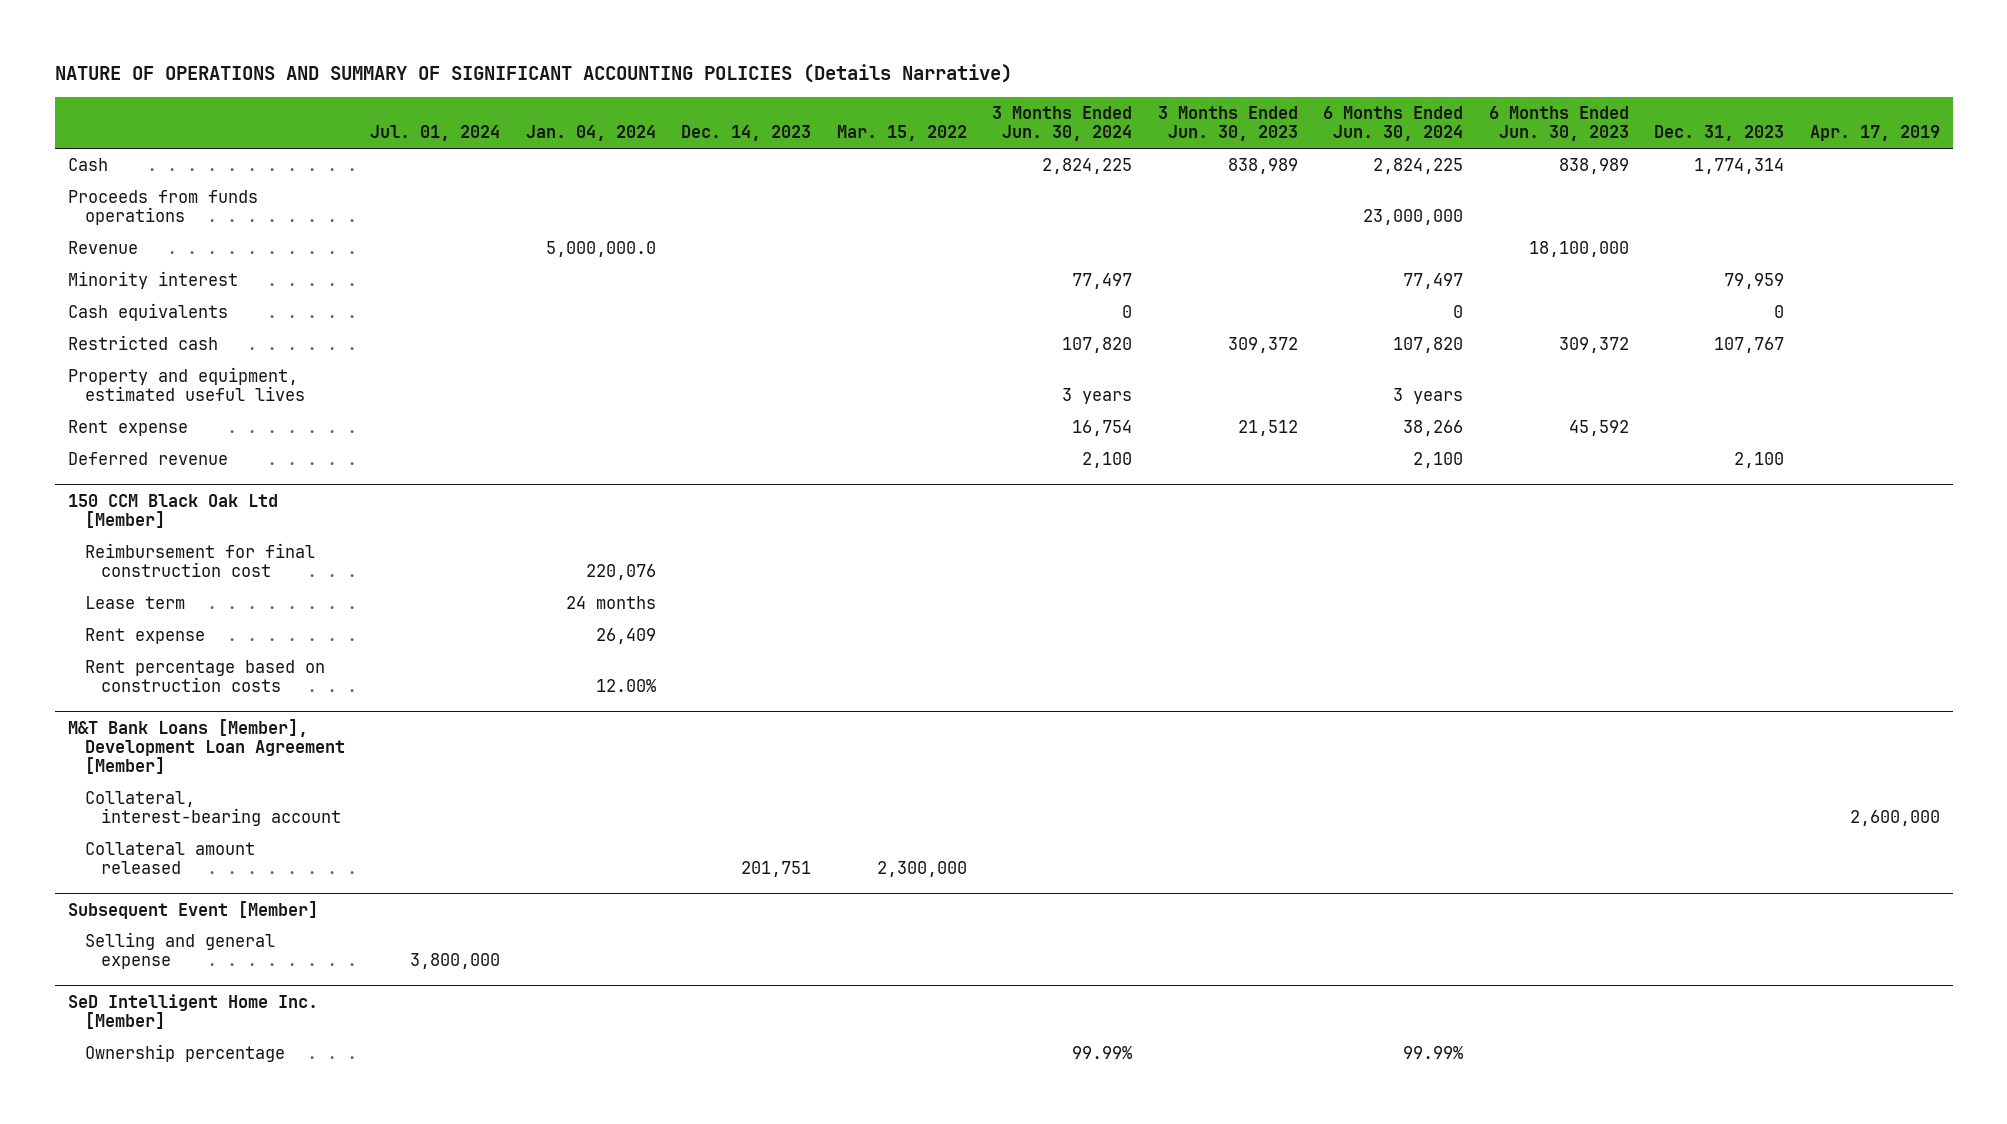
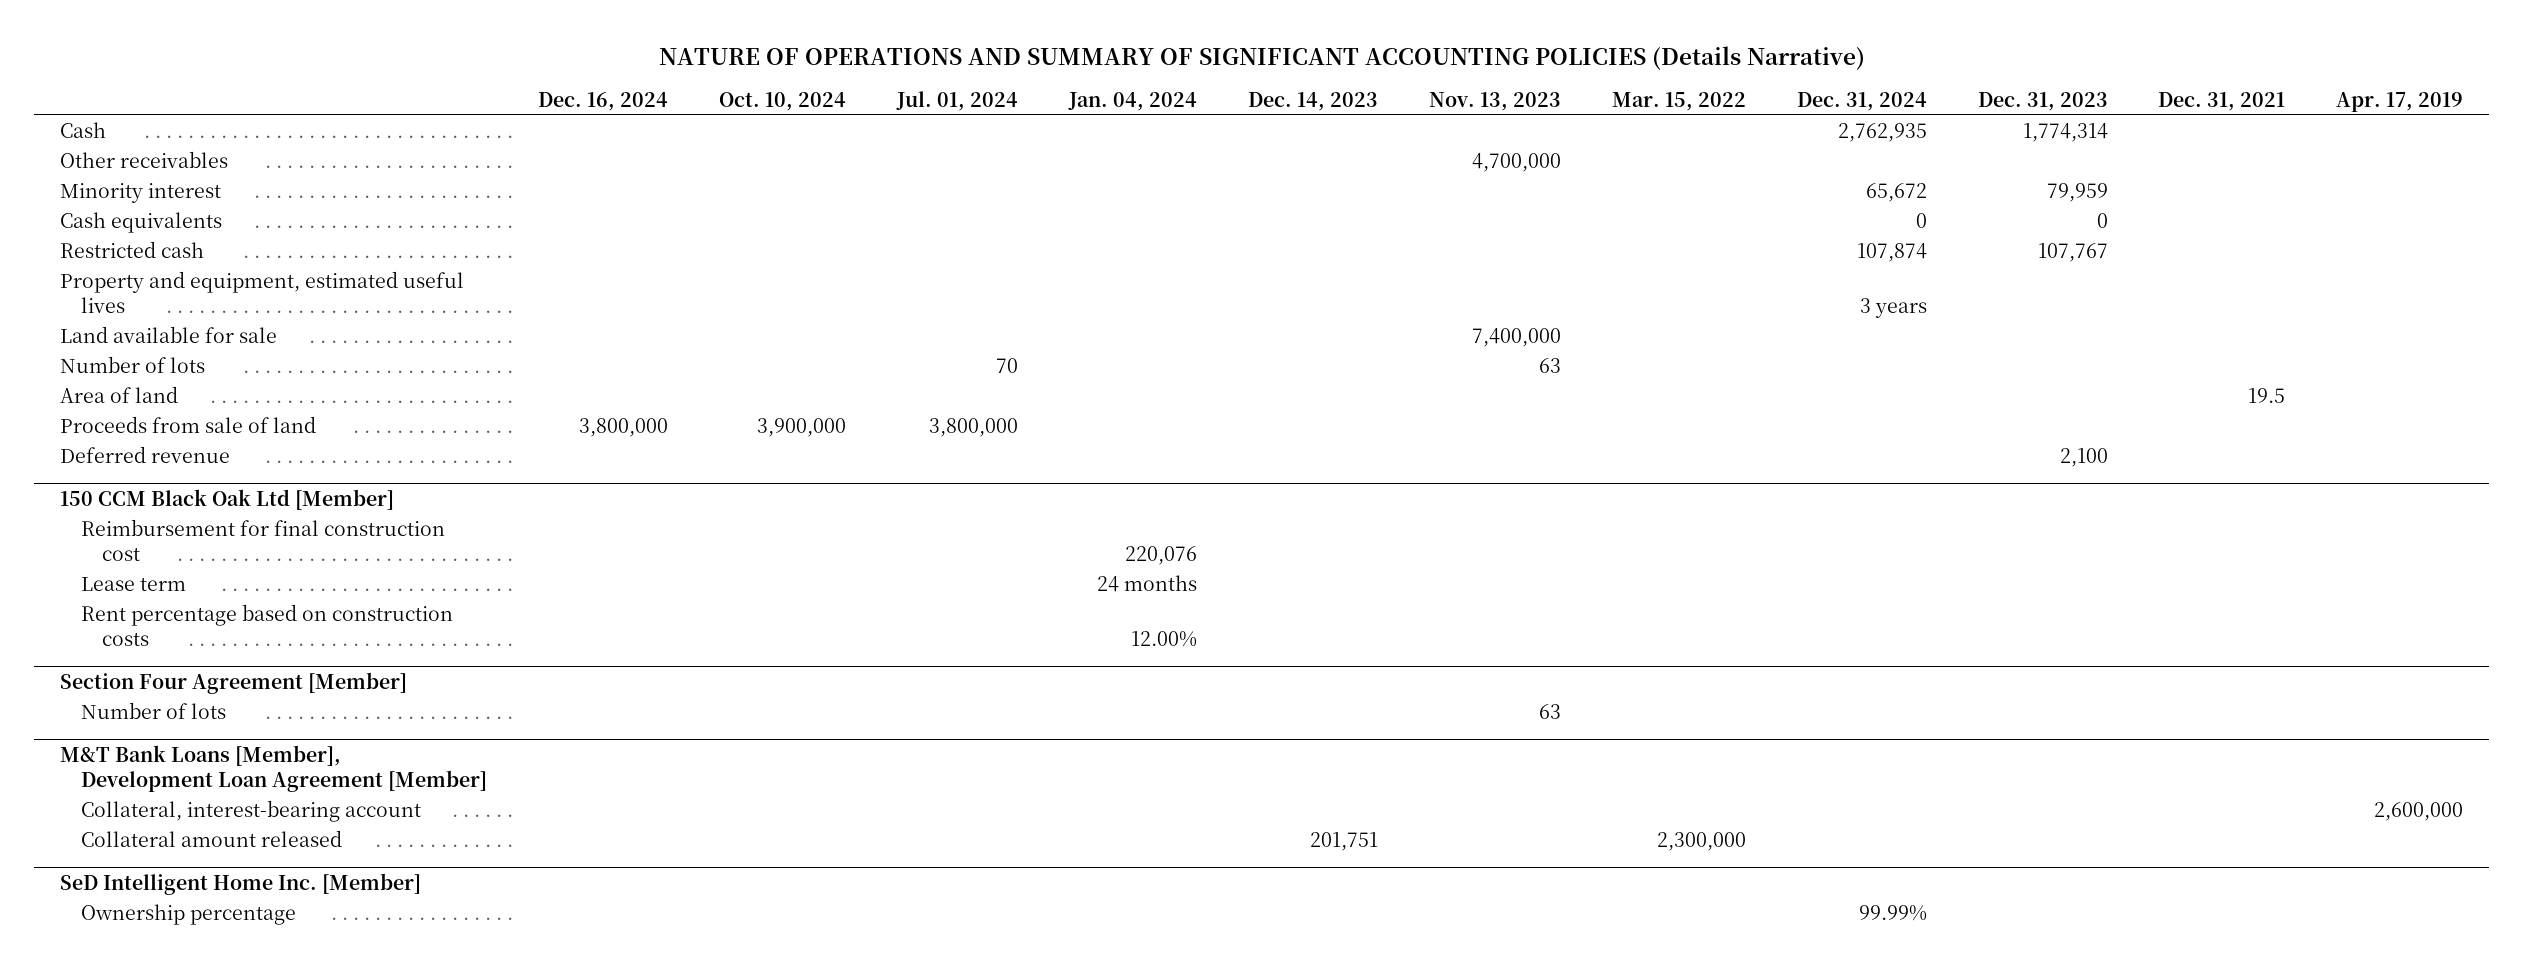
- | Jul. 01, 2024 | Jan. 04, 2024 | Dec. 14, 2023 | Mar. 15, 2022 | 3 Months Ended Jun. 30, 2024 | 3 Months Ended Jun. 30, 2023 | 6 Months Ended Jun. 30, 2024 | 6 Months Ended Jun. 30, 2023 | Dec. 31, 2023 | Apr. 17, 2019
+ | Dec. 16, 2024 | Oct. 10, 2024 | Jul. 01, 2024 | Jan. 04, 2024 | Dec. 14, 2023 | Nov. 13, 2023 | Mar. 15, 2022 | Dec. 31, 2024 | Dec. 31, 2023 | Dec. 31, 2021 | Apr. 17, 2019
- Proceeds from funds operations | | | | | | | 23,000,000 | | |
- Revenue | | 5,000,000.0 | | | | | | 18,100,000 | |
+ Other receivables | | | | | | 4,700,000 | | | | |
- Rent expense | | | | | 16,754 | 21,512 | 38,266 | 45,592 | |
+ Land available for sale | | | | | | 7,400,000 | | | | |
+ Number of lots | | | 70 | | | 63 | | | | |
+ Area of land | | | | | | | | | | 19.5 |
+ Proceeds from sale of land | 3,800,000 | 3,900,000 | 3,800,000 | | | | | | | |
@ 150 CCM Black Oak Ltd [Member]
- Rent expense | | 26,409 | | | | | | | |
+ Section Four Agreement [Member]
+ Number of lots | | | | | | 63 | | | | |
- Subsequent Event [Member]
- Selling and general expense | 3,800,000 | | | | | | | | |

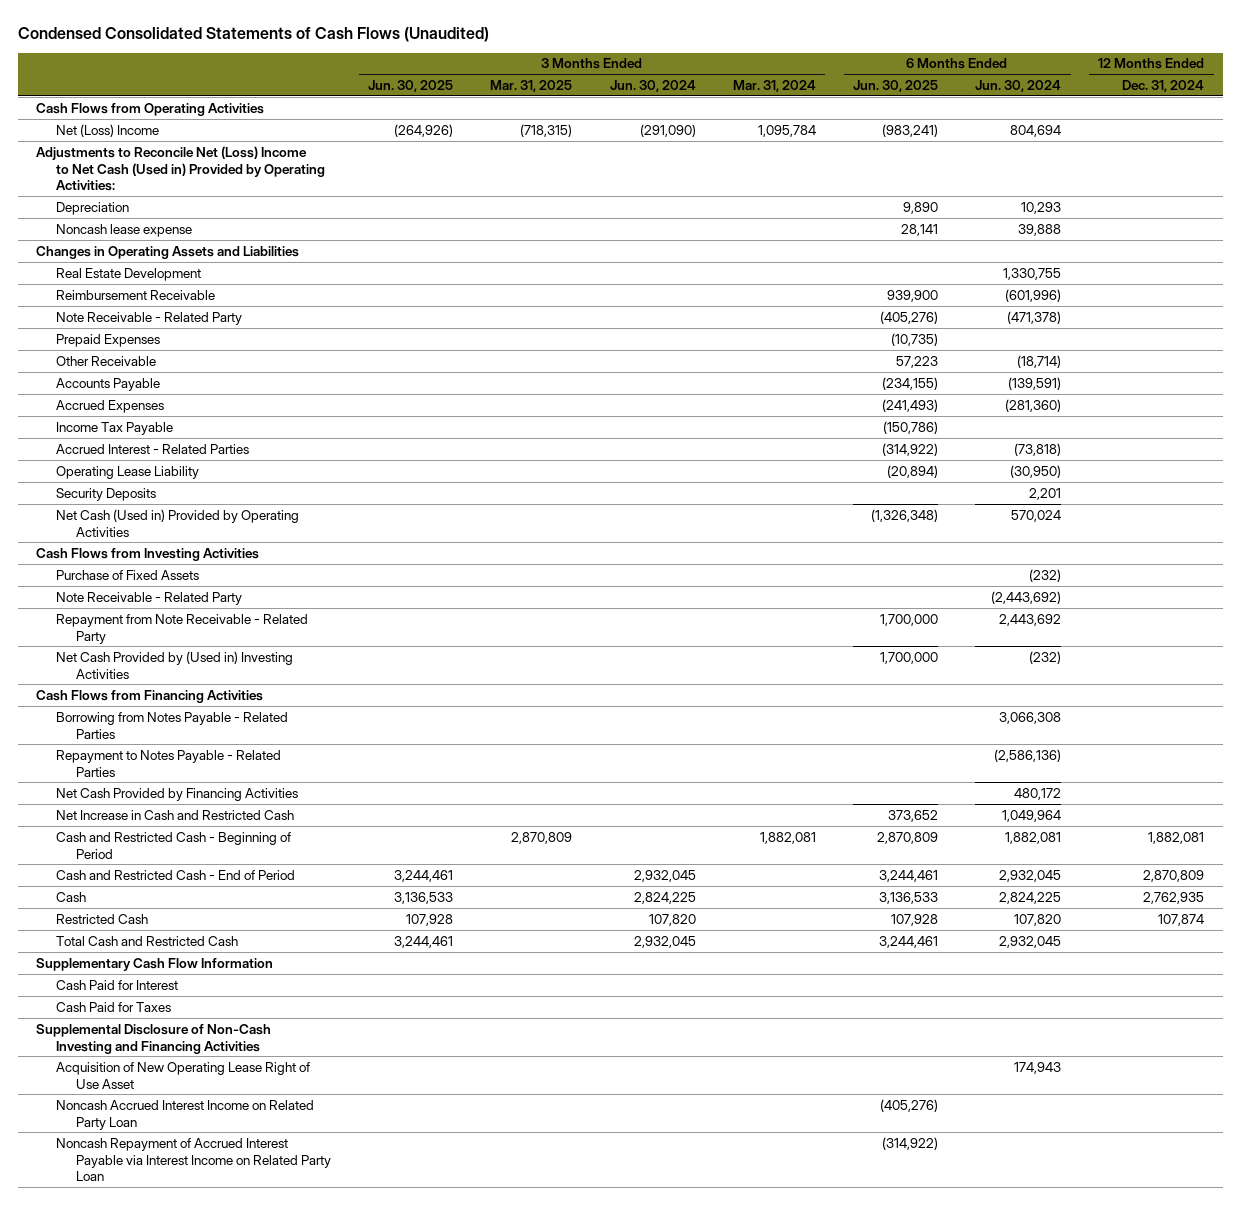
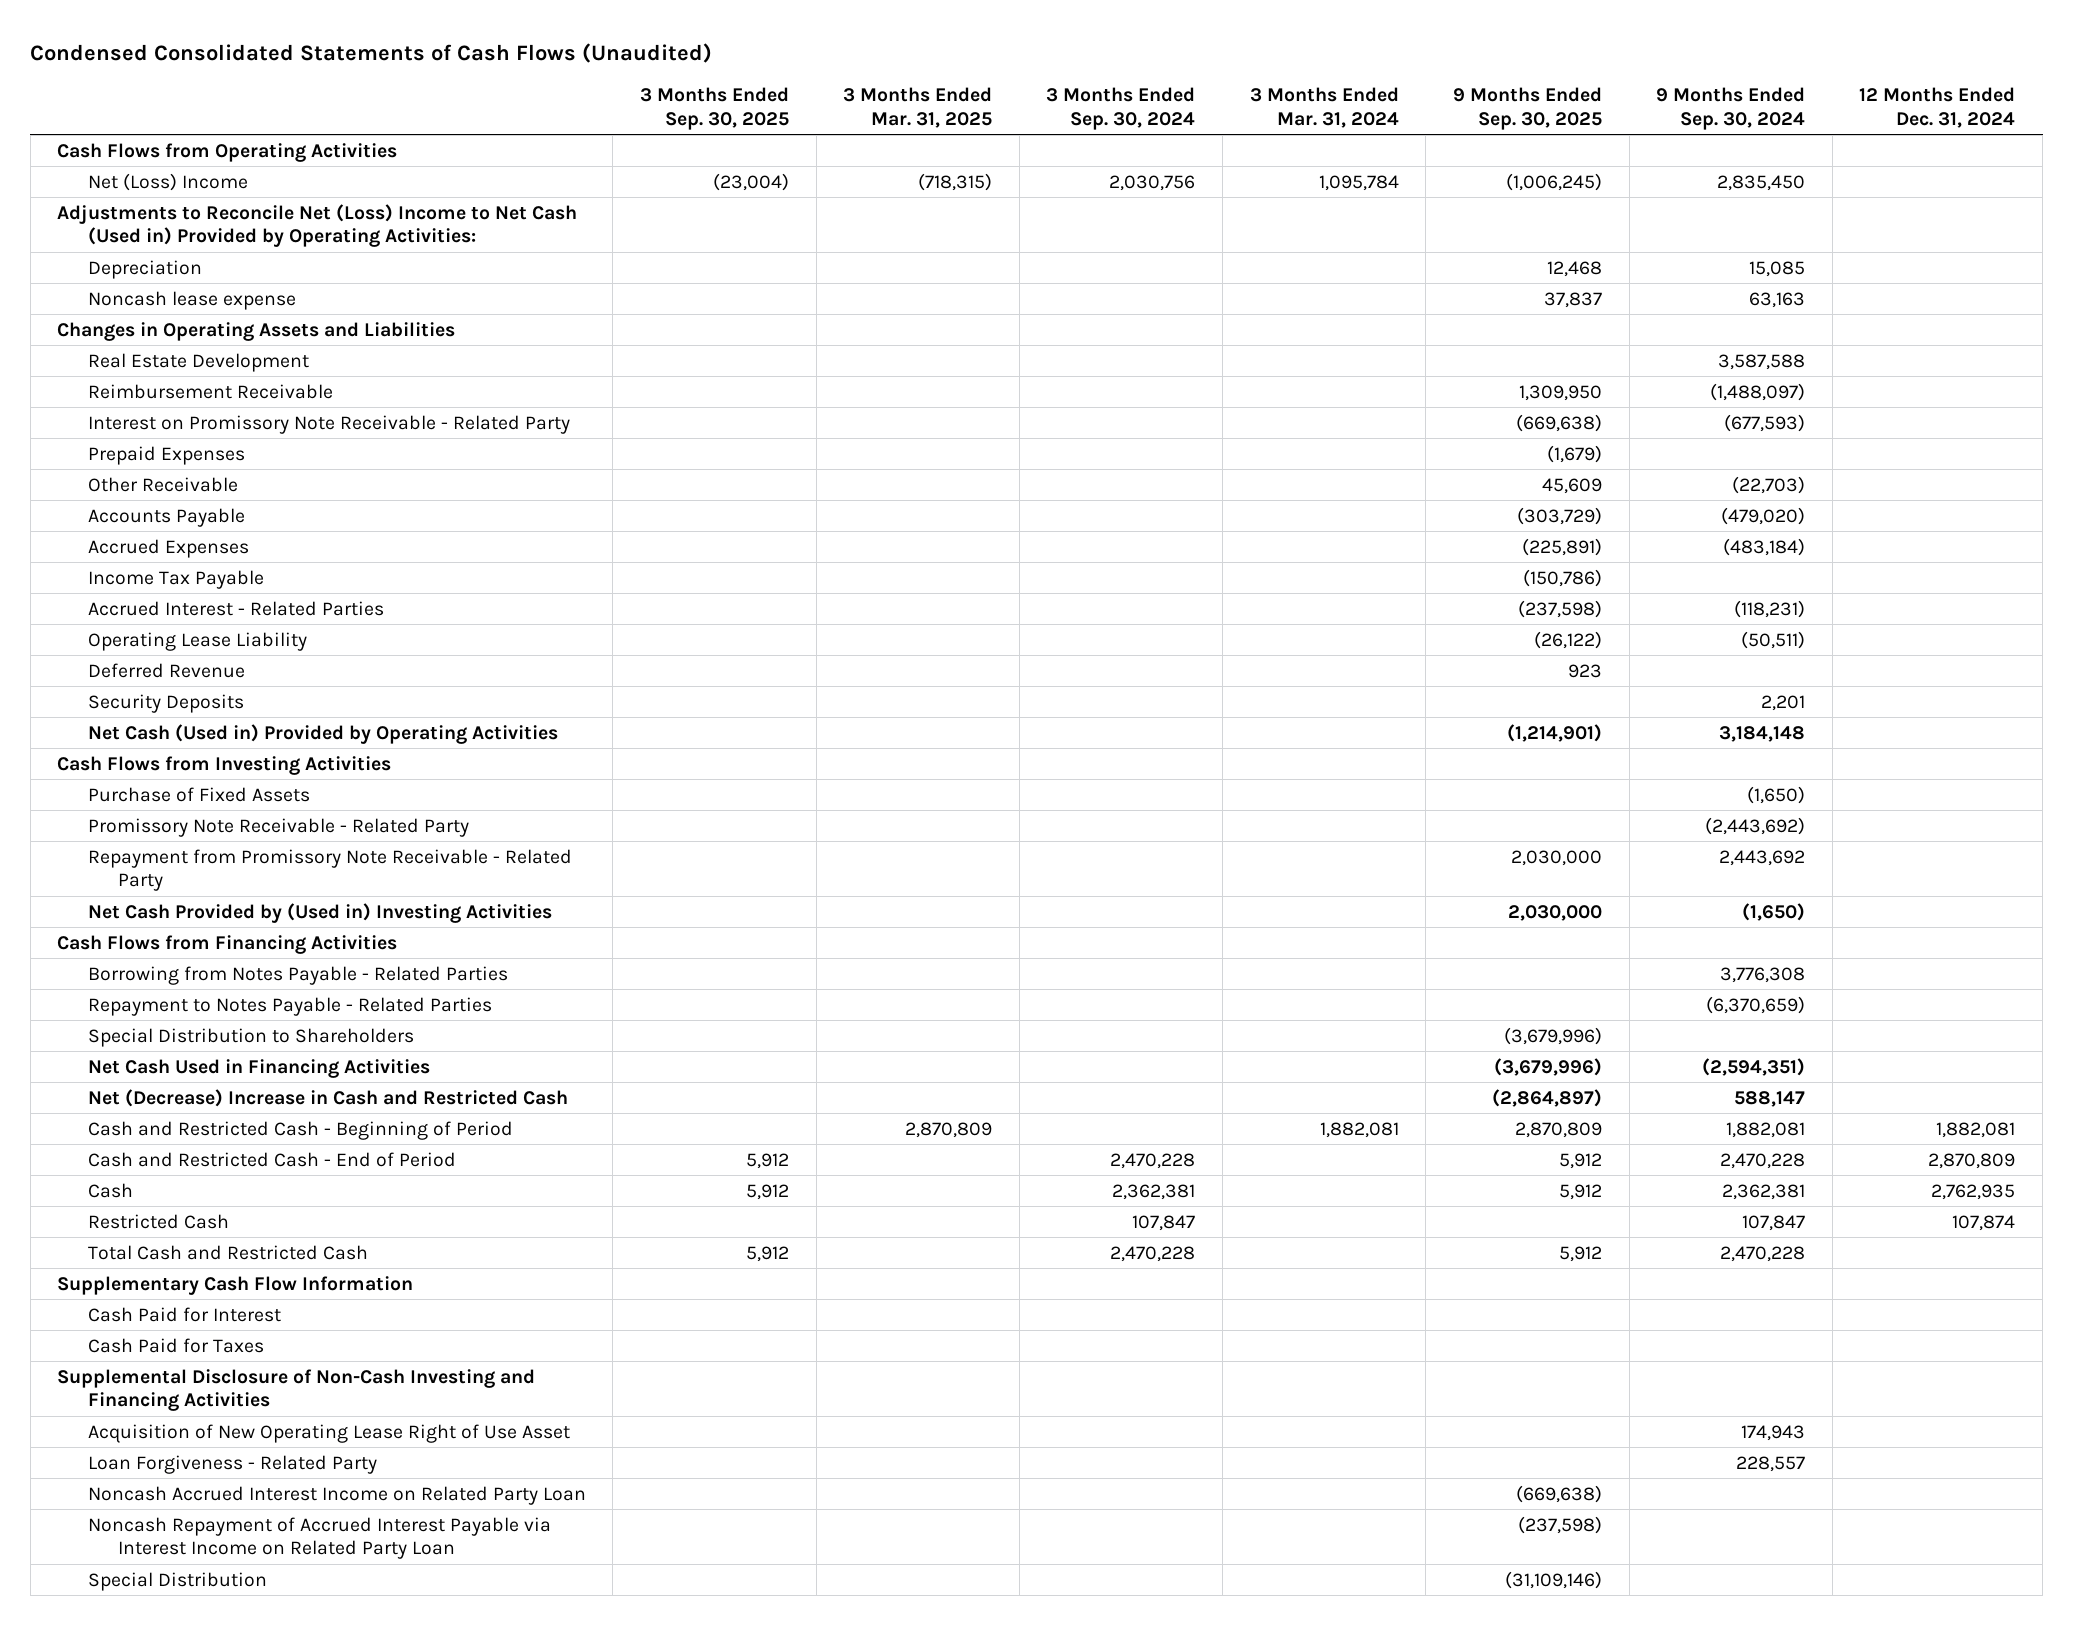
- | 3 Months Ended Jun. 30, 2025 | 3 Months Ended Mar. 31, 2025 | 3 Months Ended Jun. 30, 2024 | 3 Months Ended Mar. 31, 2024 | 6 Months Ended Jun. 30, 2025 | 6 Months Ended Jun. 30, 2024 | 12 Months Ended Dec. 31, 2024
+ | 3 Months Ended Sep. 30, 2025 | 3 Months Ended Mar. 31, 2025 | 3 Months Ended Sep. 30, 2024 | 3 Months Ended Mar. 31, 2024 | 9 Months Ended Sep. 30, 2025 | 9 Months Ended Sep. 30, 2024 | 12 Months Ended Dec. 31, 2024
- Note Receivable - Related Party | | | | | (405,276) | (471,378) |
+ Interest on Promissory Note Receivable - Related Party | | | | | (669,638) | (677,593) |
+ Deferred Revenue | | | | | 923 | |
- Note Receivable - Related Party | | | | | | (2,443,692) |
- Repayment from Note Receivable - Related Party | | | | | 1,700,000 | 2,443,692 |
+ Promissory Note Receivable - Related Party | | | | | | (2,443,692) |
+ Repayment from Promissory Note Receivable - Related Party | | | | | 2,030,000 | 2,443,692 |
- Net Cash Provided by Financing Activities | | | | | | 480,172 |
- Net Increase in Cash and Restricted Cash | | | | | 373,652 | 1,049,964 |
+ Special Distribution to Shareholders | | | | | (3,679,996) | |
+ Net Cash Used in Financing Activities | | | | | (3,679,996) | (2,594,351) |
+ Net (Decrease) Increase in Cash and Restricted Cash | | | | | (2,864,897) | 588,147 |
+ Loan Forgiveness - Related Party | | | | | | 228,557 |
+ Special Distribution | | | | | (31,109,146) | |

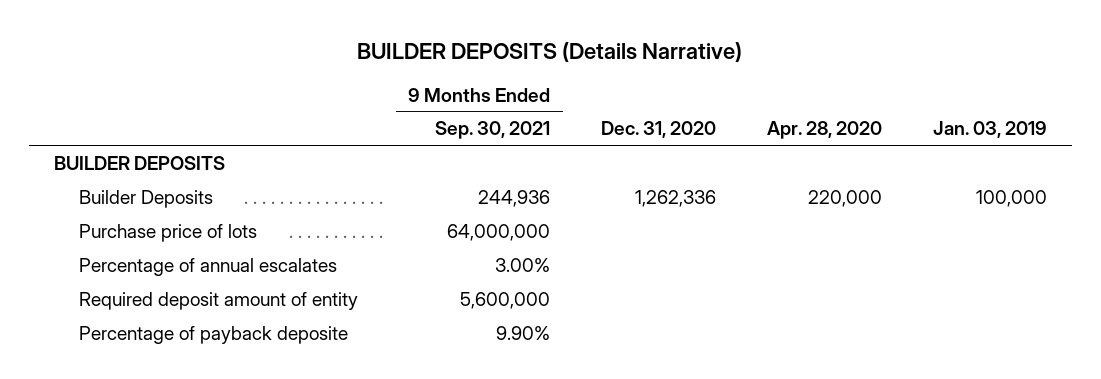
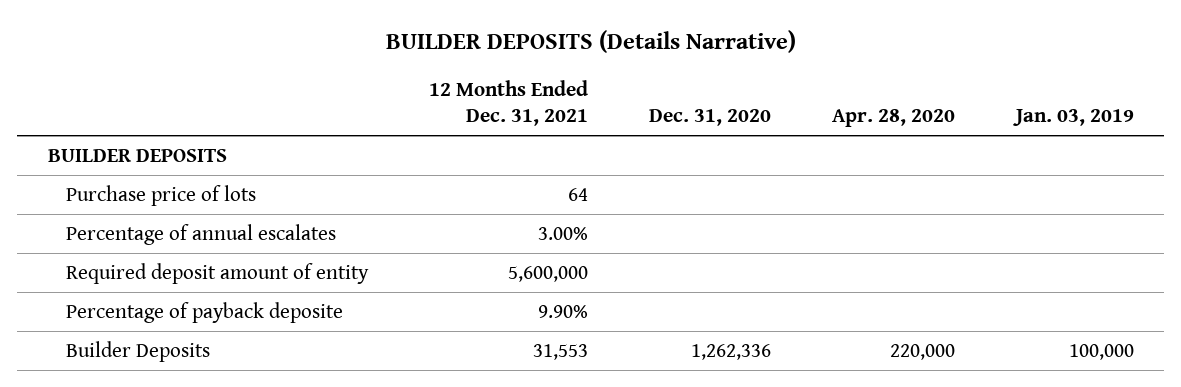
- | 9 Months Ended Sep. 30, 2021 | Dec. 31, 2020 | Apr. 28, 2020 | Jan. 03, 2019
+ | 12 Months Ended Dec. 31, 2021 | Dec. 31, 2020 | Apr. 28, 2020 | Jan. 03, 2019
moved down: Builder Deposits | 31,553 | 1,262,336 | 220,000 | 100,000

